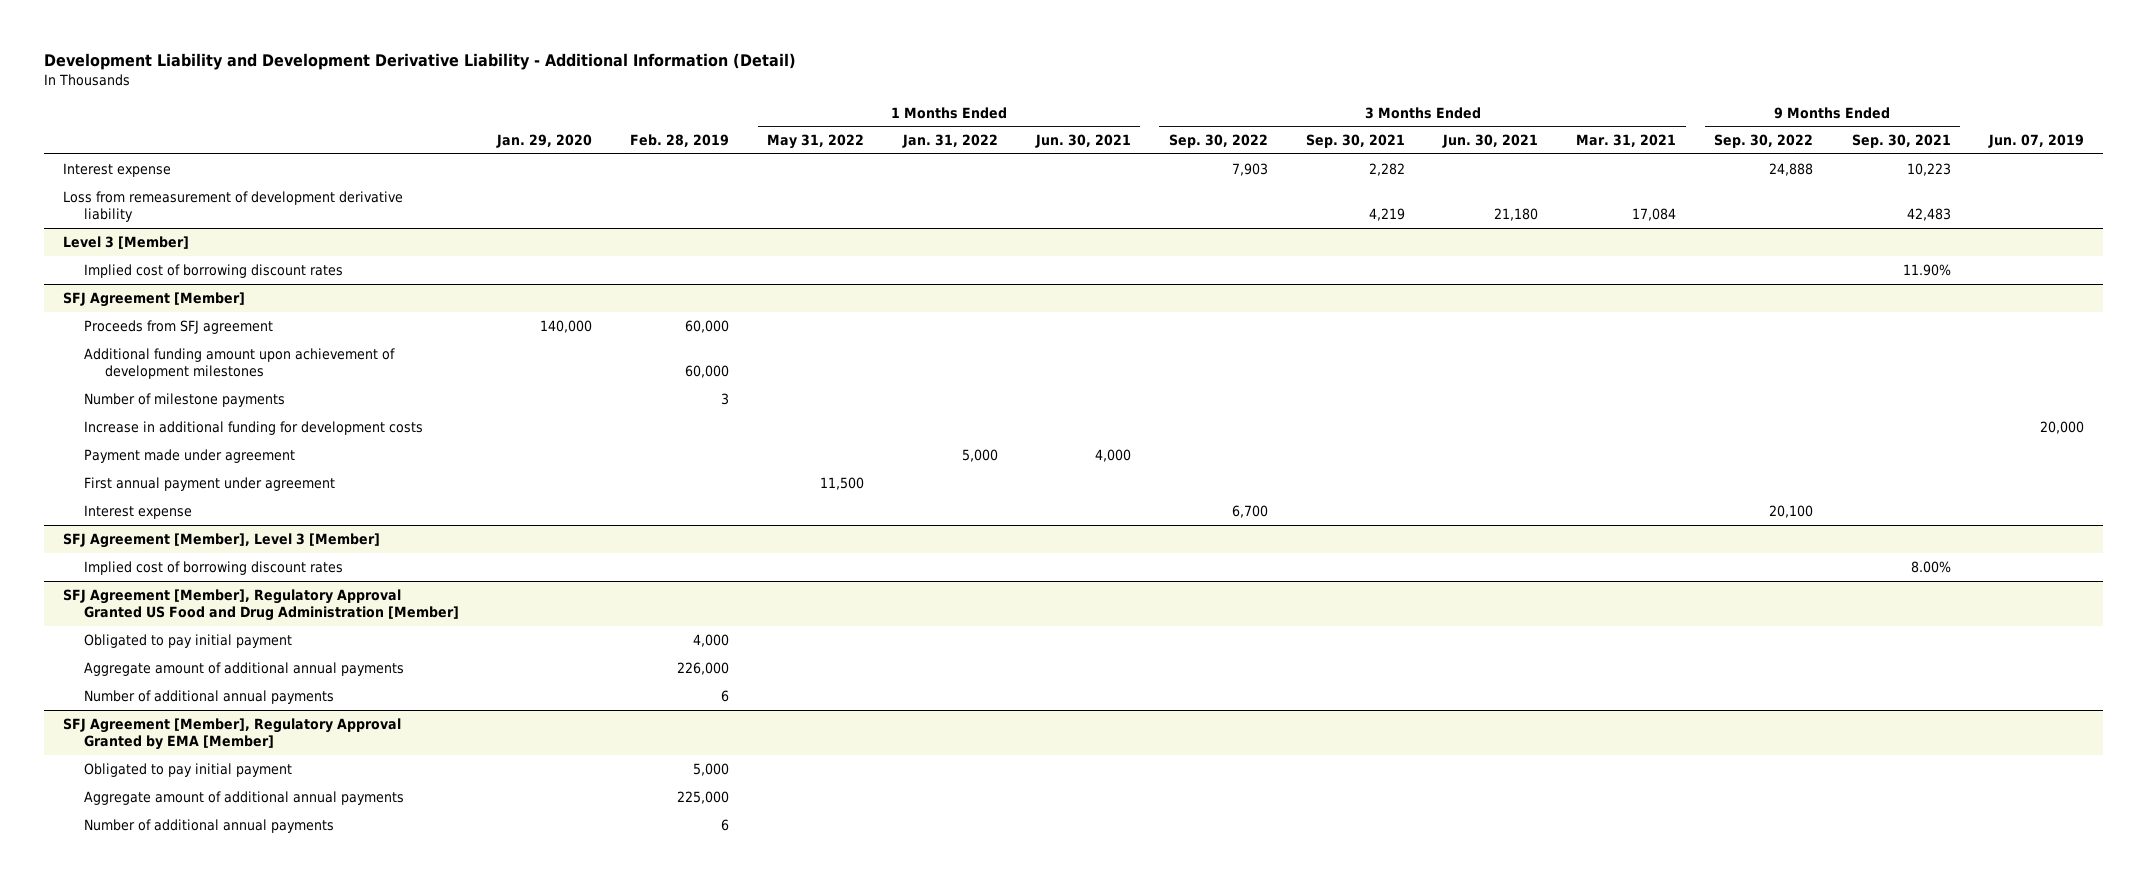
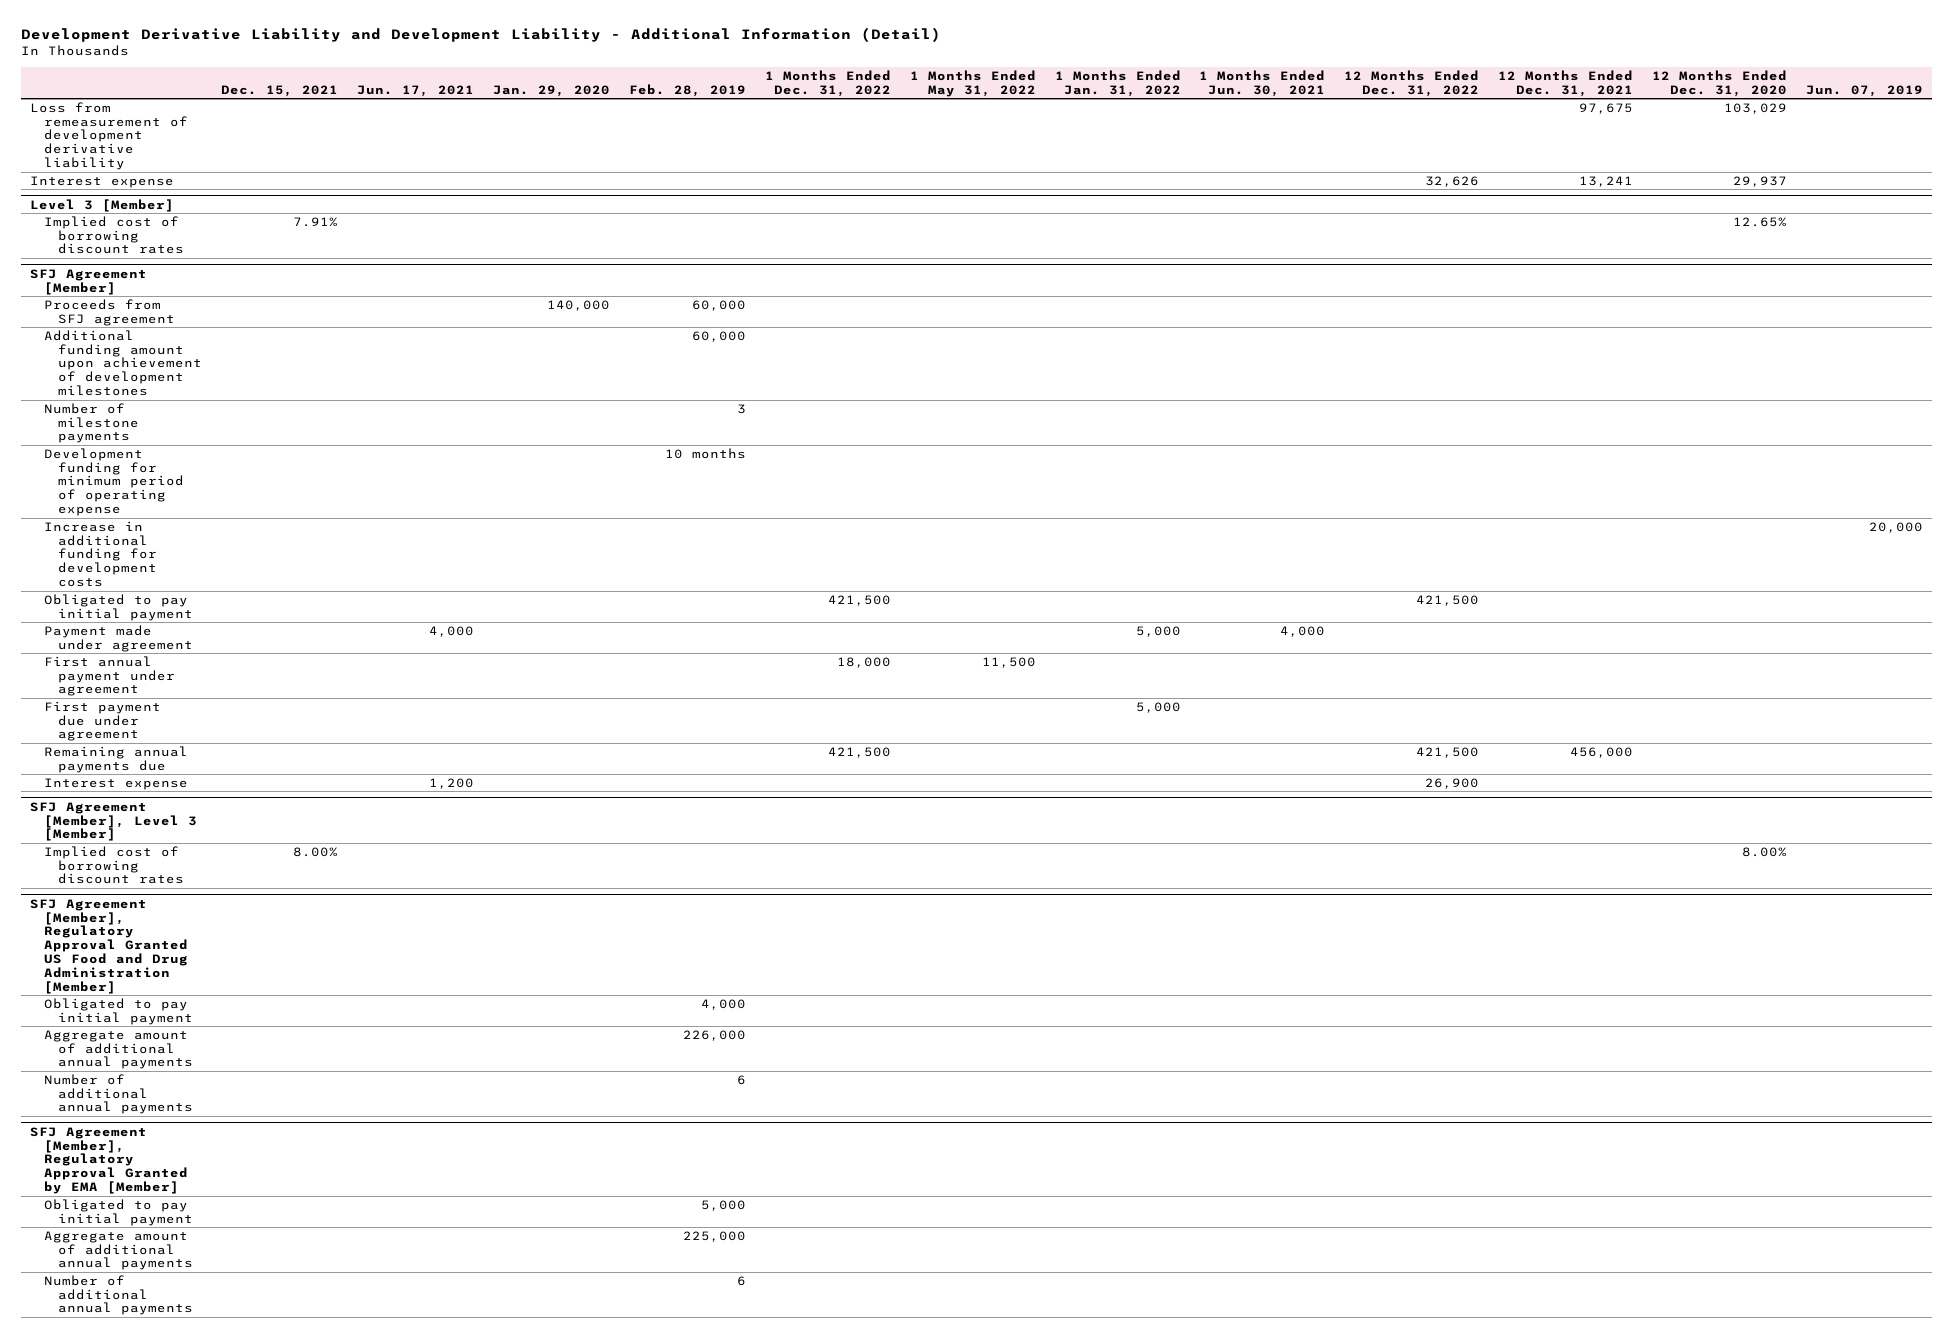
- Development Liability and Development Derivative Liability - Additional Information (Detail)
+ Development Derivative Liability and Development Liability - Additional Information (Detail)
- | Jan. 29, 2020 | Feb. 28, 2019 | 1 Months Ended May 31, 2022 | 1 Months Ended Jan. 31, 2022 | 1 Months Ended Jun. 30, 2021 | 3 Months Ended Sep. 30, 2022 | 3 Months Ended Sep. 30, 2021 | 3 Months Ended Jun. 30, 2021 | 3 Months Ended Mar. 31, 2021 | 9 Months Ended Sep. 30, 2022 | 9 Months Ended Sep. 30, 2021 | Jun. 07, 2019
+ | Dec. 15, 2021 | Jun. 17, 2021 | Jan. 29, 2020 | Feb. 28, 2019 | 1 Months Ended Dec. 31, 2022 | 1 Months Ended May 31, 2022 | 1 Months Ended Jan. 31, 2022 | 1 Months Ended Jun. 30, 2021 | 12 Months Ended Dec. 31, 2022 | 12 Months Ended Dec. 31, 2021 | 12 Months Ended Dec. 31, 2020 | Jun. 07, 2019
moved down: Interest expense | | | | | | | | | 32,626 | 13,241 | 29,937 |
@ SFJ Agreement [Member]
+ Development funding for minimum period of operating expense | | | | 10 months | | | | | | | |
+ Obligated to pay initial payment | | | | | 421,500 | | | | 421,500 | | |
+ First payment due under agreement | | | | | | | 5,000 | | | | |
+ Remaining annual payments due | | | | | 421,500 | | | | 421,500 | 456,000 | |

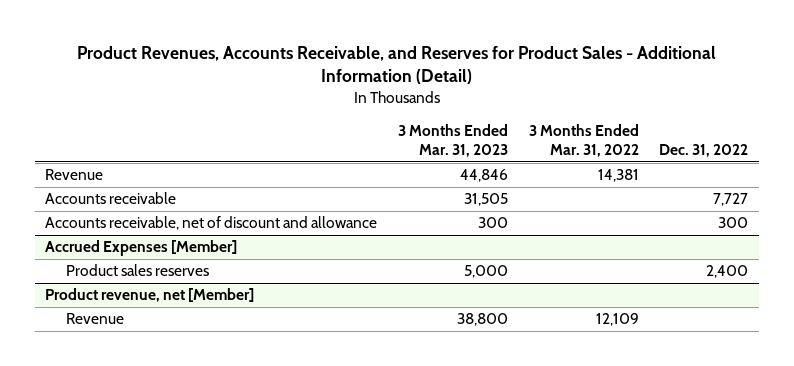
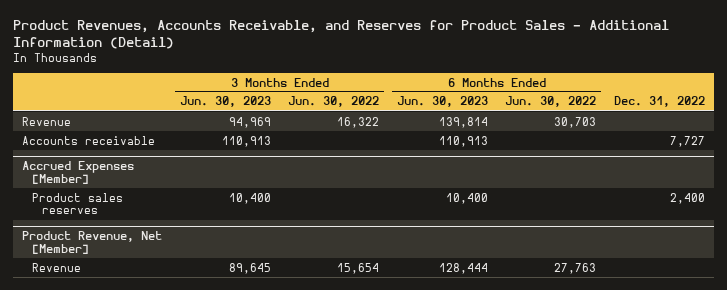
- | 3 Months Ended Mar. 31, 2023 | 3 Months Ended Mar. 31, 2022 | Dec. 31, 2022
+ | 3 Months Ended Jun. 30, 2023 | 3 Months Ended Jun. 30, 2022 | 6 Months Ended Jun. 30, 2023 | 6 Months Ended Jun. 30, 2022 | Dec. 31, 2022
- Accounts receivable, net of discount and allowance | 300 | | 300
- Product revenue, net [Member]
+ Product Revenue, Net [Member]

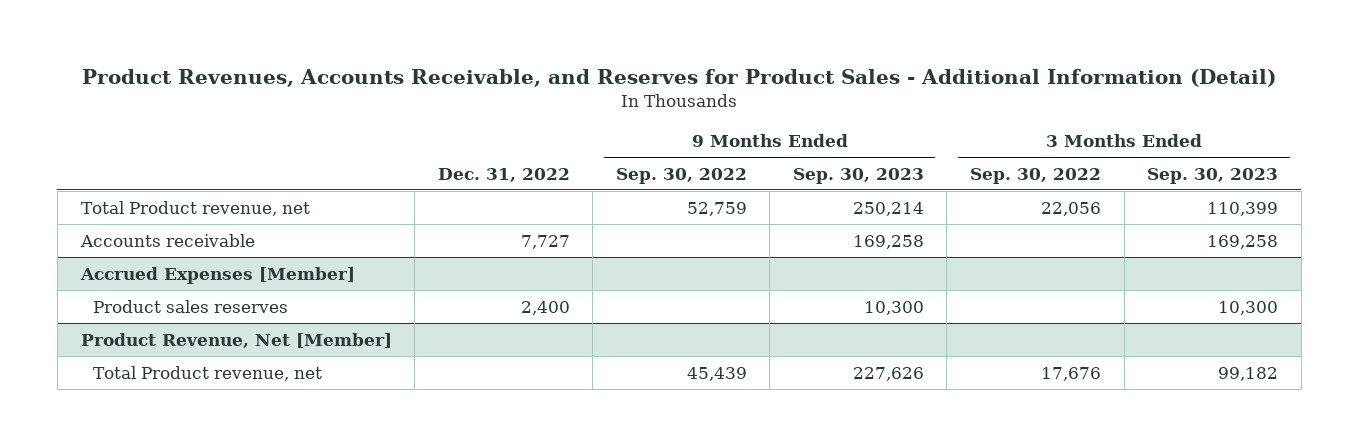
- | 3 Months Ended Jun. 30, 2023 | 3 Months Ended Jun. 30, 2022 | 6 Months Ended Jun. 30, 2023 | 6 Months Ended Jun. 30, 2022 | Dec. 31, 2022
+ | Dec. 31, 2022 | 9 Months Ended Sep. 30, 2022 | 9 Months Ended Sep. 30, 2023 | 3 Months Ended Sep. 30, 2022 | 3 Months Ended Sep. 30, 2023
- Revenue | 94,969 | 16,322 | 139,814 | 30,703 |
+ Total Product revenue, net | | 52,759 | 250,214 | 22,056 | 110,399
@ Product Revenue, Net [Member]
- Revenue | 89,645 | 15,654 | 128,444 | 27,763 |
+ Total Product revenue, net | | 45,439 | 227,626 | 17,676 | 99,182

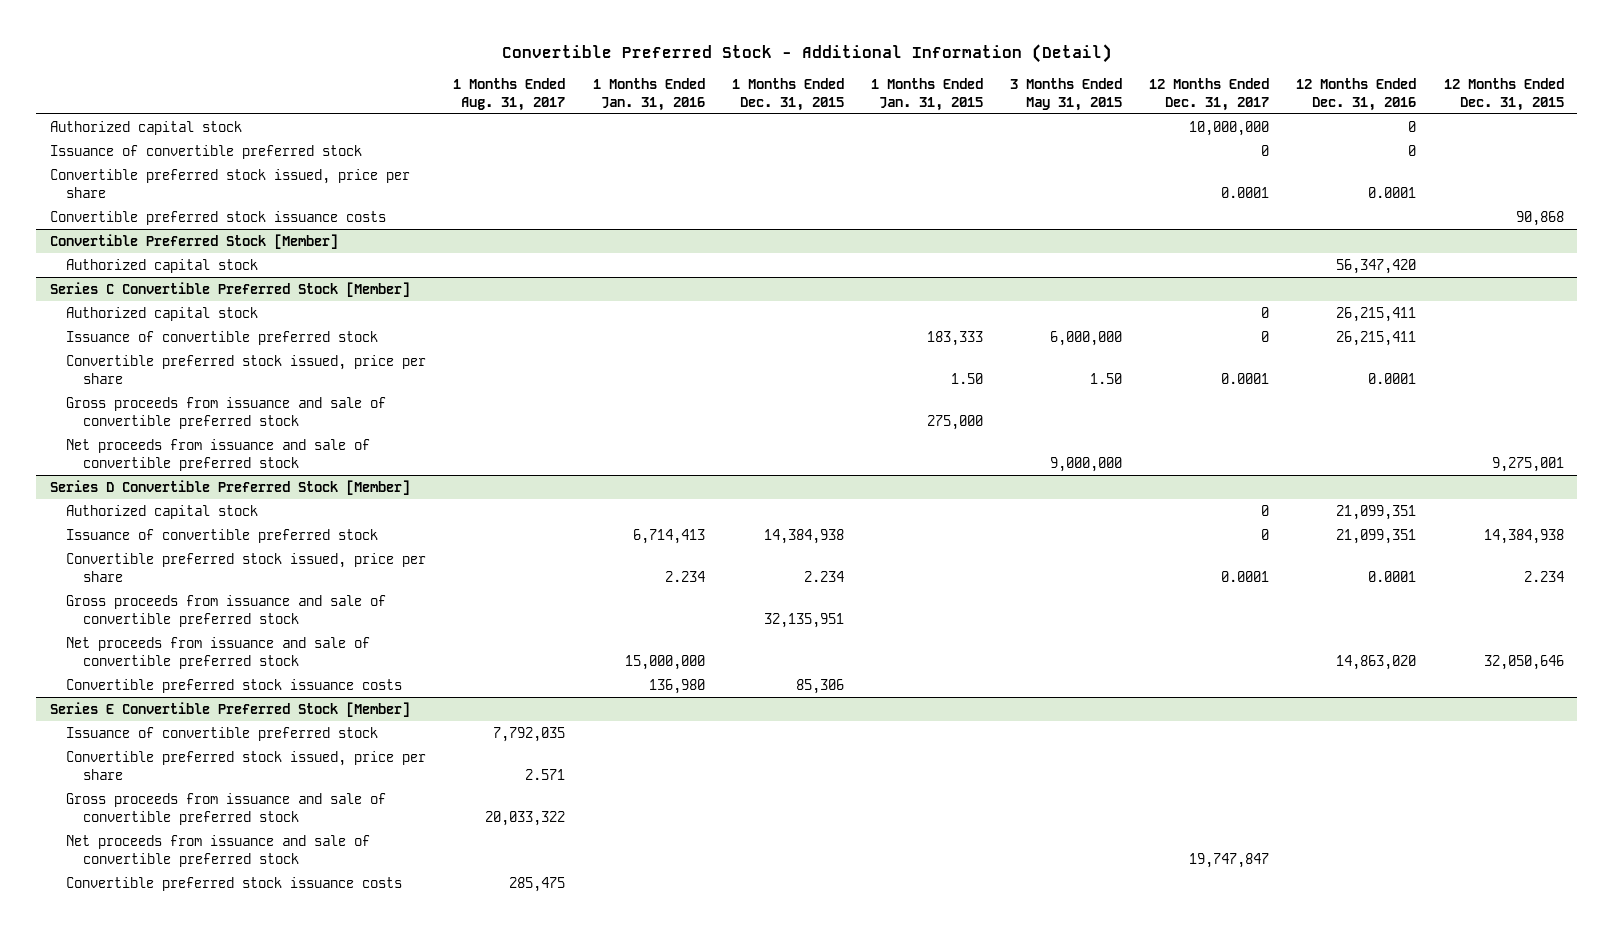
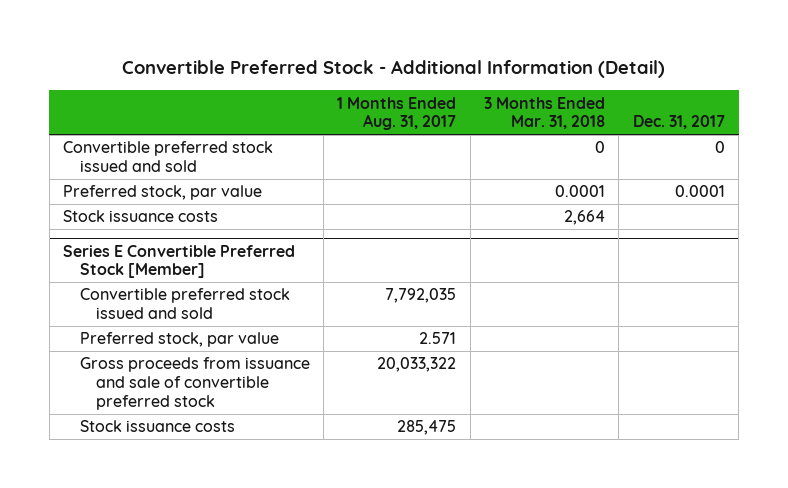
- | 1 Months Ended Aug. 31, 2017 | 1 Months Ended Jan. 31, 2016 | 1 Months Ended Dec. 31, 2015 | 1 Months Ended Jan. 31, 2015 | 3 Months Ended May 31, 2015 | 12 Months Ended Dec. 31, 2017 | 12 Months Ended Dec. 31, 2016 | 12 Months Ended Dec. 31, 2015
+ | 1 Months Ended Aug. 31, 2017 | 3 Months Ended Mar. 31, 2018 | Dec. 31, 2017
- Authorized capital stock | | | | | | 10,000,000 | 0 |
- Issuance of convertible preferred stock | | | | | | 0 | 0 |
- Convertible preferred stock issued, price per share | | | | | | 0.0001 | 0.0001 |
- Convertible preferred stock issuance costs | | | | | | | | 90,868
- Convertible Preferred Stock [Member]
- Authorized capital stock | | | | | | | 56,347,420 |
- Series C Convertible Preferred Stock [Member]
- Authorized capital stock | | | | | | 0 | 26,215,411 |
- Issuance of convertible preferred stock | | | | 183,333 | 6,000,000 | 0 | 26,215,411 |
- Convertible preferred stock issued, price per share | | | | 1.50 | 1.50 | 0.0001 | 0.0001 |
- Gross proceeds from issuance and sale of convertible preferred stock | | | | 275,000 | | | |
- Net proceeds from issuance and sale of convertible preferred stock | | | | | 9,000,000 | | | 9,275,001
- Series D Convertible Preferred Stock [Member]
- Authorized capital stock | | | | | | 0 | 21,099,351 |
- Issuance of convertible preferred stock | | 6,714,413 | 14,384,938 | | | 0 | 21,099,351 | 14,384,938
- Convertible preferred stock issued, price per share | | 2.234 | 2.234 | | | 0.0001 | 0.0001 | 2.234
- Gross proceeds from issuance and sale of convertible preferred stock | | | 32,135,951 | | | | |
- Net proceeds from issuance and sale of convertible preferred stock | | 15,000,000 | | | | | 14,863,020 | 32,050,646
- Convertible preferred stock issuance costs | | 136,980 | 85,306 | | | | |
+ Convertible preferred stock issued and sold | | 0 | 0
+ Preferred stock, par value | | 0.0001 | 0.0001
+ Stock issuance costs | | 2,664 |
@ Series E Convertible Preferred Stock [Member]
- Issuance of convertible preferred stock | 7,792,035 | | | | | | |
- Convertible preferred stock issued, price per share | 2.571 | | | | | | |
+ Convertible preferred stock issued and sold | 7,792,035 | |
+ Preferred stock, par value | 2.571 | |
- Net proceeds from issuance and sale of convertible preferred stock | | | | | | 19,747,847 | |
- Convertible preferred stock issuance costs | 285,475 | | | | | | |
+ Stock issuance costs | 285,475 | |

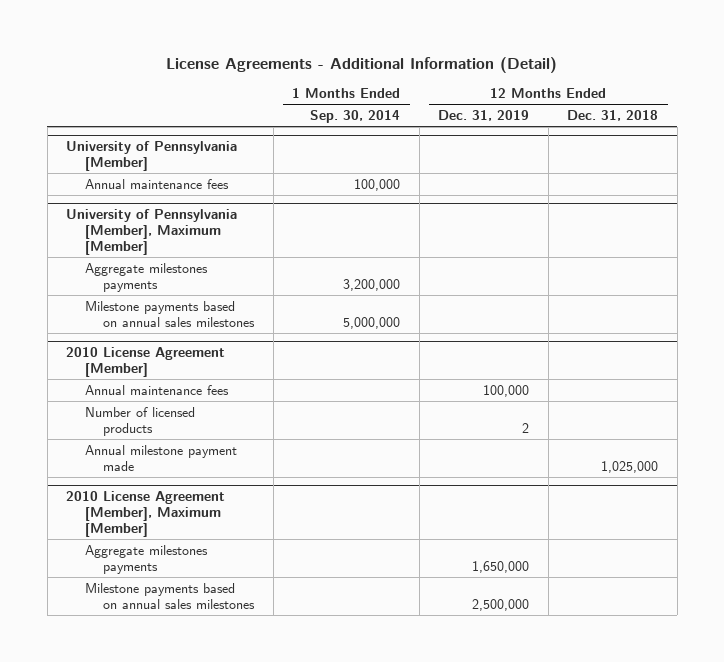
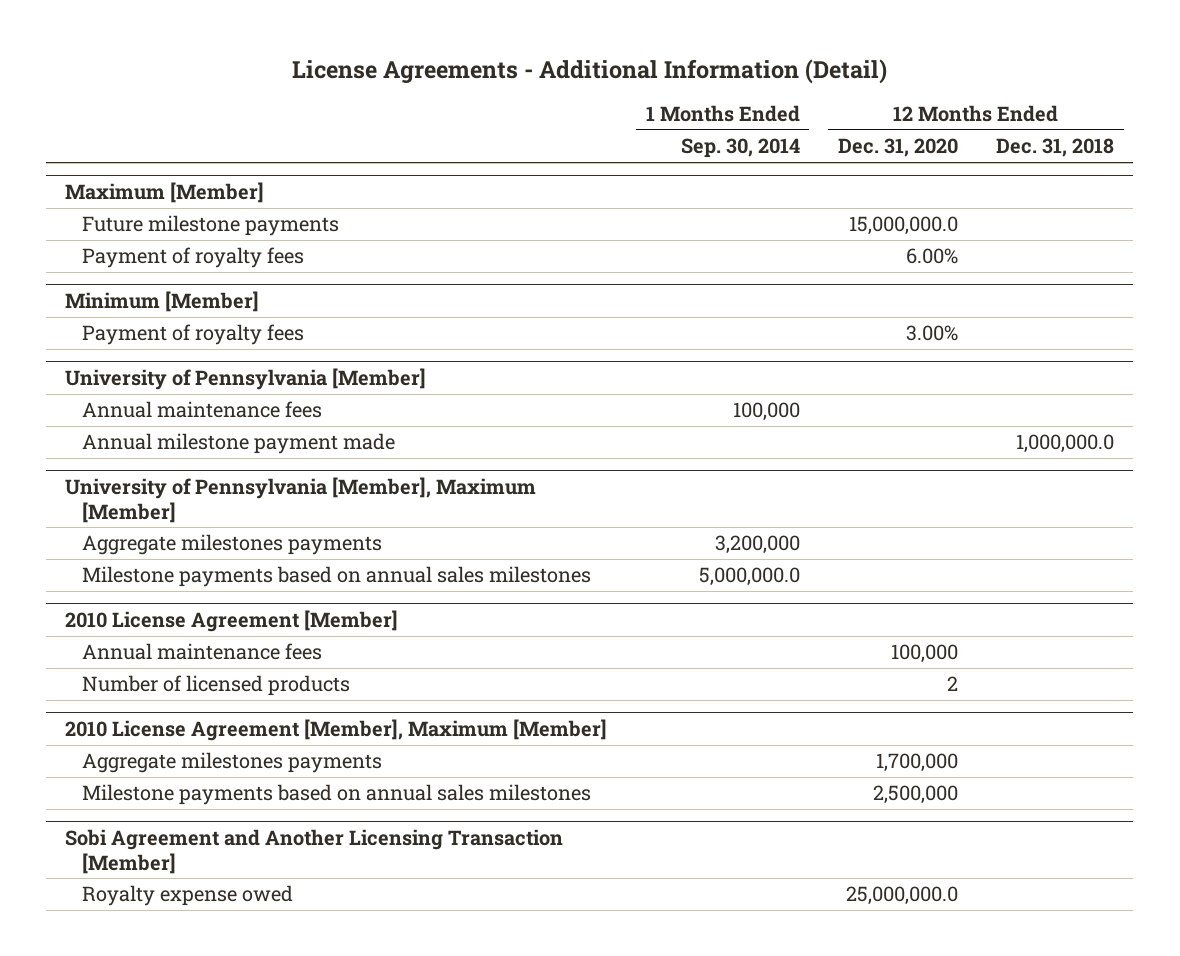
- | 1 Months Ended Sep. 30, 2014 | 12 Months Ended Dec. 31, 2019 | 12 Months Ended Dec. 31, 2018
+ | 1 Months Ended Sep. 30, 2014 | 12 Months Ended Dec. 31, 2020 | 12 Months Ended Dec. 31, 2018
+ Maximum [Member]
+ Future milestone payments | | 15,000,000.0 |
+ Payment of royalty fees | | 6.00% |
+ Minimum [Member]
+ Payment of royalty fees | | 3.00% |
@ University of Pennsylvania [Member]
+ Annual milestone payment made | | | 1,000,000.0
@ University of Pennsylvania [Member], Maximum [Member]
- Milestone payments based on annual sales milestones | 5,000,000 | |
+ Milestone payments based on annual sales milestones | 5,000,000.0 | |
@ 2010 License Agreement [Member]
- Annual milestone payment made | | | 1,025,000
+ Sobi Agreement and Another Licensing Transaction [Member]
+ Royalty expense owed | | 25,000,000.0 |

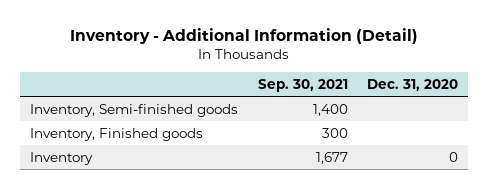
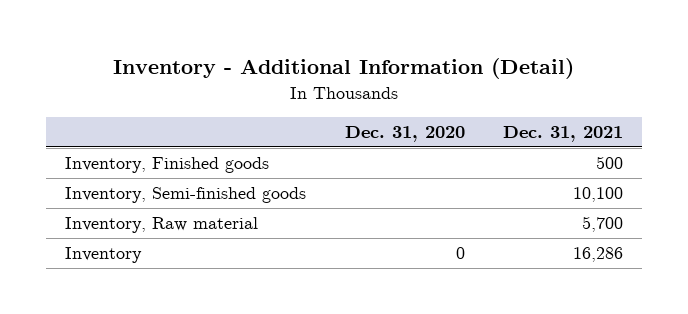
- | Sep. 30, 2021 | Dec. 31, 2020
+ | Dec. 31, 2020 | Dec. 31, 2021
moved down: Inventory, Semi-finished goods | | 10,100
+ Inventory, Raw material | | 5,700

